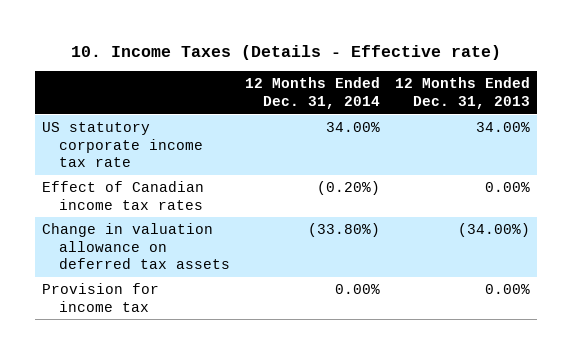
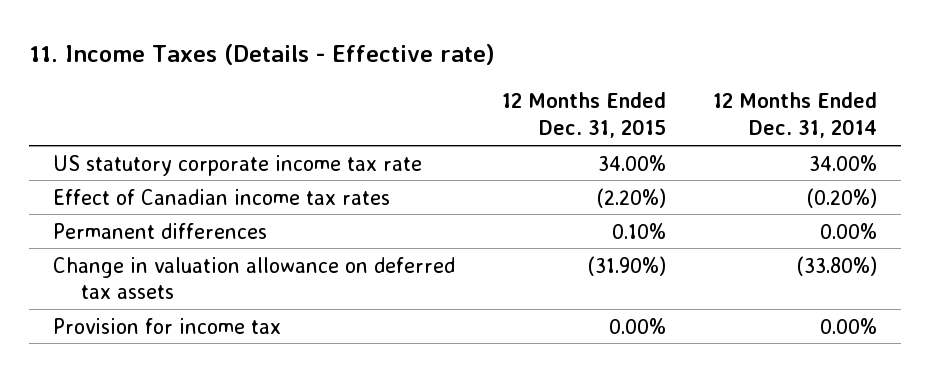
- 10. Income Taxes (Details - Effective rate)
+ 11. Income Taxes (Details - Effective rate)
- | 12 Months Ended Dec. 31, 2014 | 12 Months Ended Dec. 31, 2013
+ | 12 Months Ended Dec. 31, 2015 | 12 Months Ended Dec. 31, 2014
+ Permanent differences | 0.10% | 0.00%

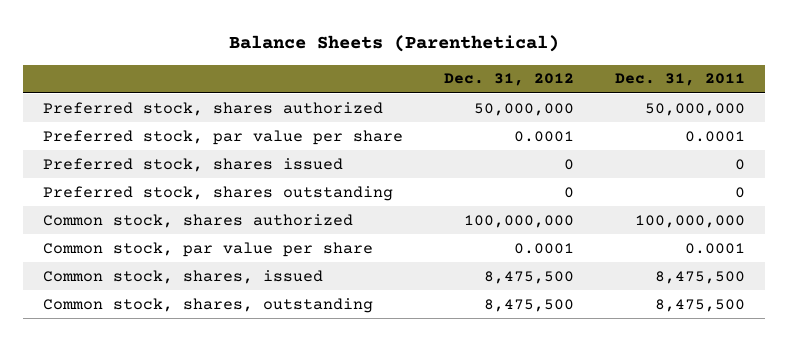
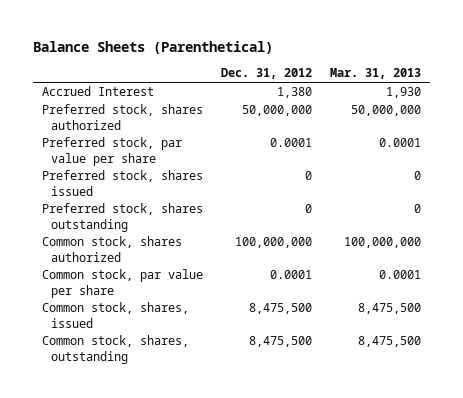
- | Dec. 31, 2012 | Dec. 31, 2011
+ | Dec. 31, 2012 | Mar. 31, 2013
+ Accrued Interest | 1,380 | 1,930

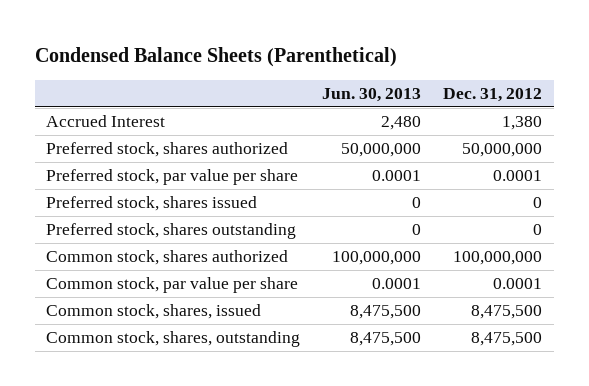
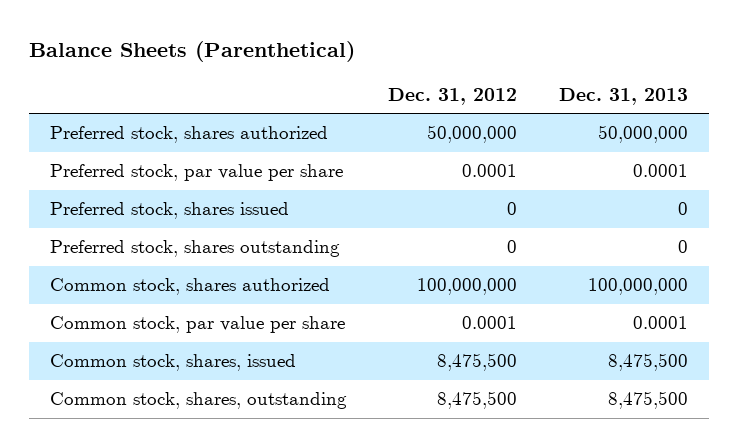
- Condensed Balance Sheets (Parenthetical)
+ Balance Sheets (Parenthetical)
- | Jun. 30, 2013 | Dec. 31, 2012
+ | Dec. 31, 2012 | Dec. 31, 2013
- Accrued Interest | 2,480 | 1,380

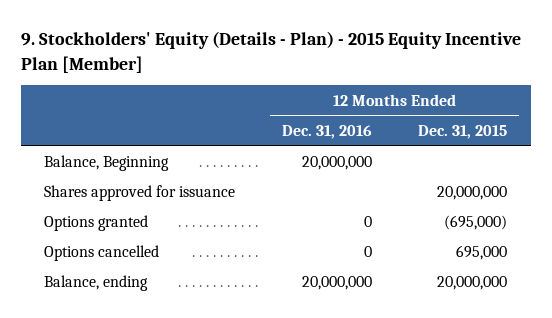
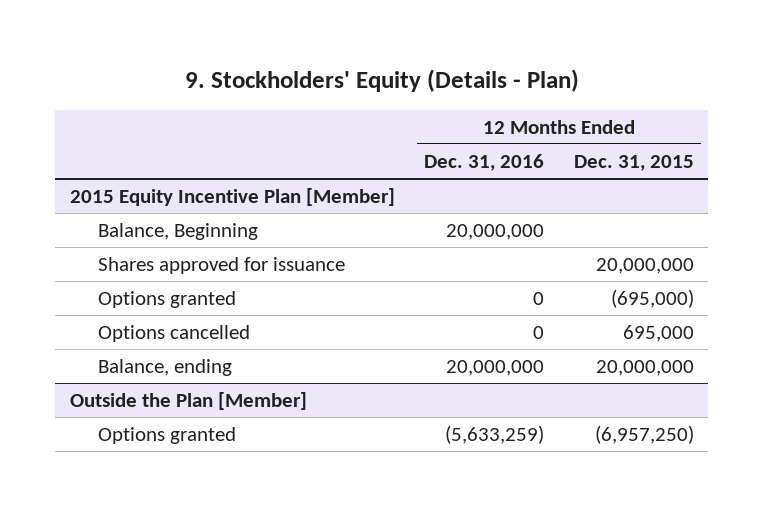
- 9. Stockholders' Equity (Details - Plan) - 2015 Equity Incentive Plan [Member]
+ 9. Stockholders' Equity (Details - Plan)
+ 2015 Equity Incentive Plan [Member]
+ Outside the Plan [Member]
+ Options granted | (5,633,259) | (6,957,250)

